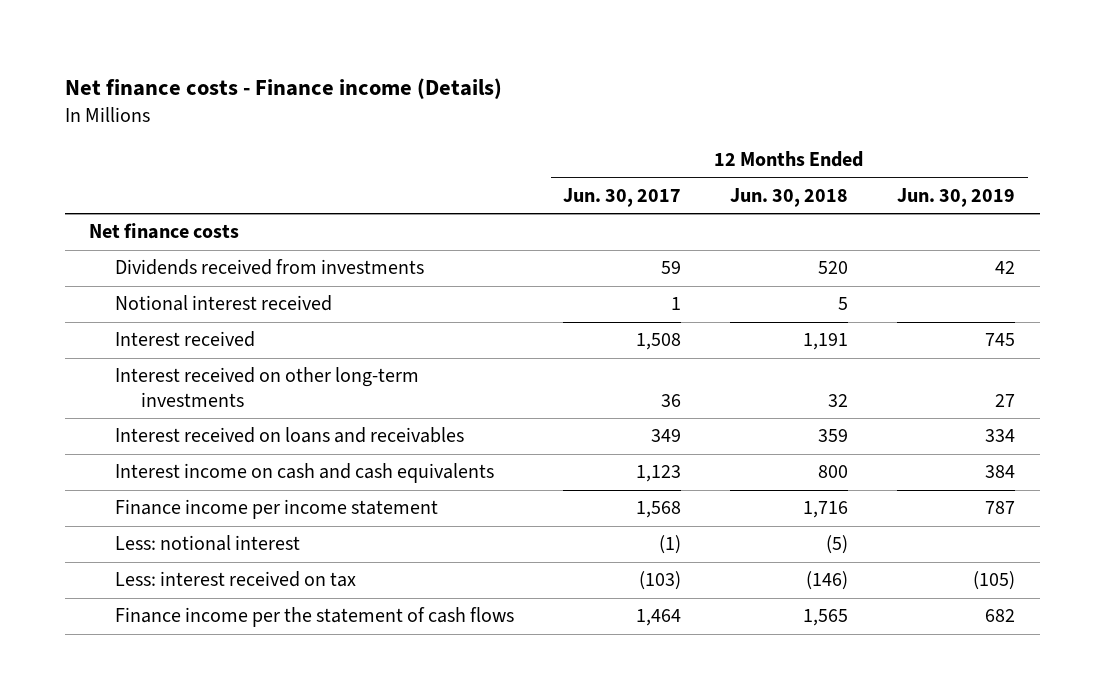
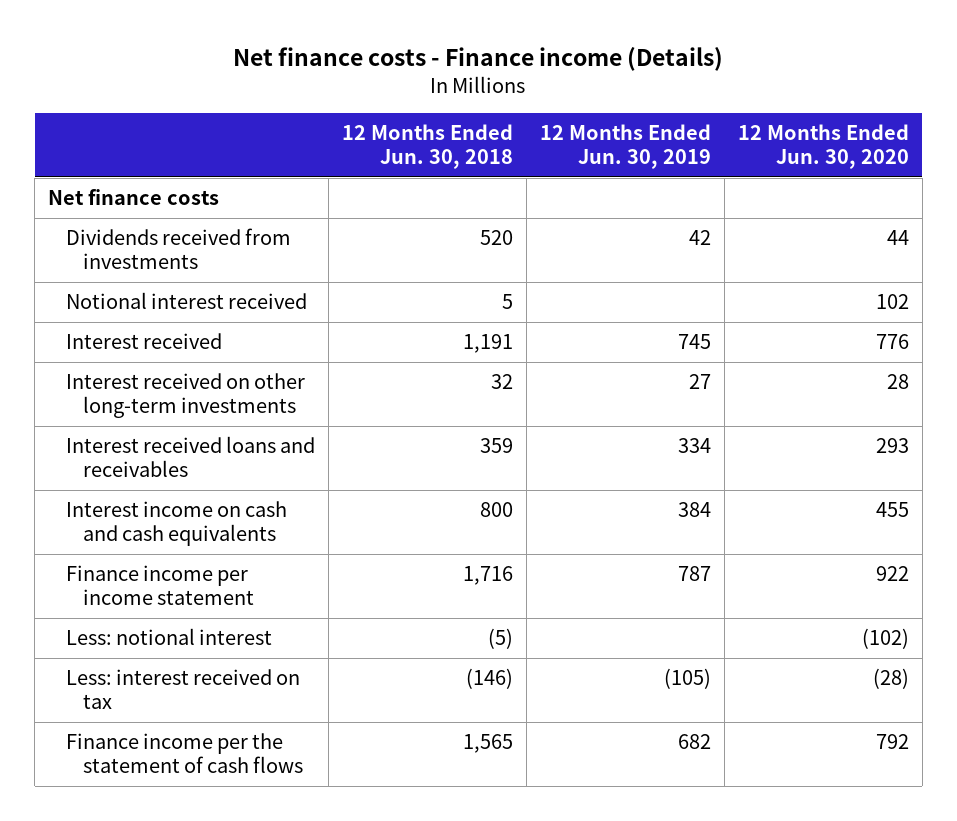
- | 12 Months Ended Jun. 30, 2017 | 12 Months Ended Jun. 30, 2018 | 12 Months Ended Jun. 30, 2019
+ | 12 Months Ended Jun. 30, 2018 | 12 Months Ended Jun. 30, 2019 | 12 Months Ended Jun. 30, 2020
- Interest received on loans and receivables | 349 | 359 | 334
+ Interest received loans and receivables | 359 | 334 | 293

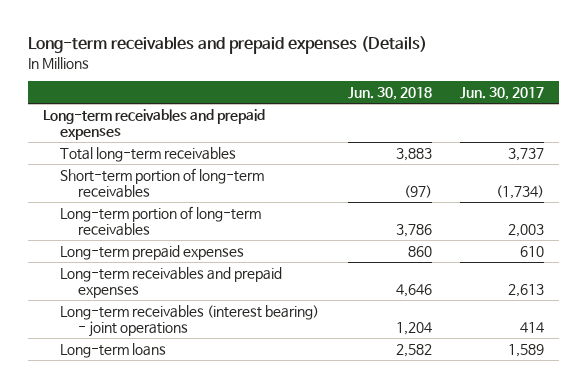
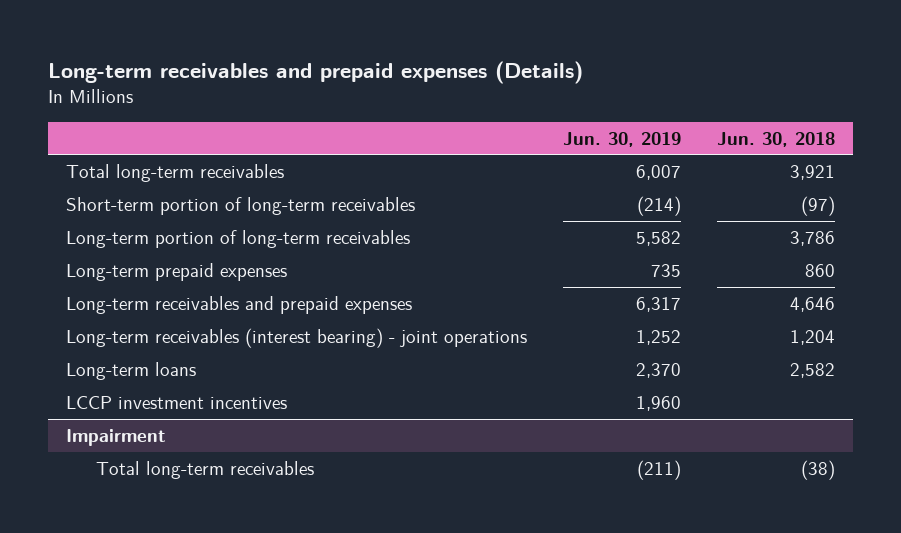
- | Jun. 30, 2018 | Jun. 30, 2017
+ | Jun. 30, 2019 | Jun. 30, 2018
- Long-term receivables and prepaid expenses
- Total long-term receivables | 3,883 | 3,737
+ Total long-term receivables | 6,007 | 3,921
+ LCCP investment incentives | 1,960 |
+ Impairment
+ Total long-term receivables | (211) | (38)

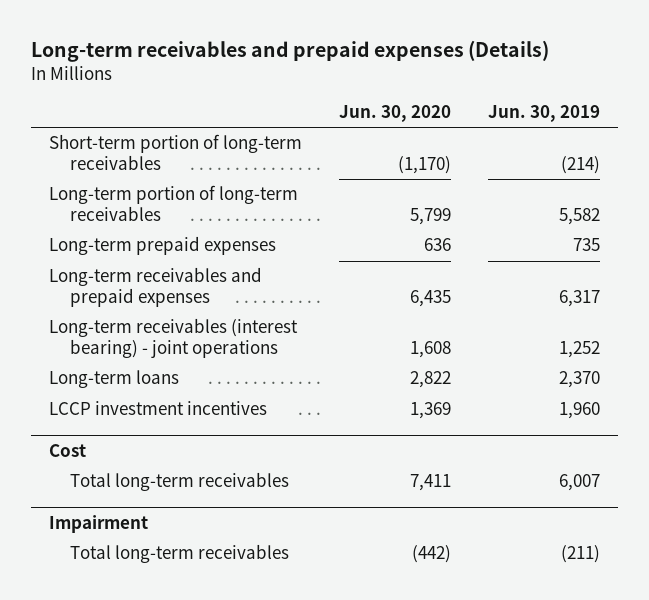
- | Jun. 30, 2019 | Jun. 30, 2018
+ | Jun. 30, 2020 | Jun. 30, 2019
- Total long-term receivables | 6,007 | 3,921
+ Cost
+ Total long-term receivables | 7,411 | 6,007

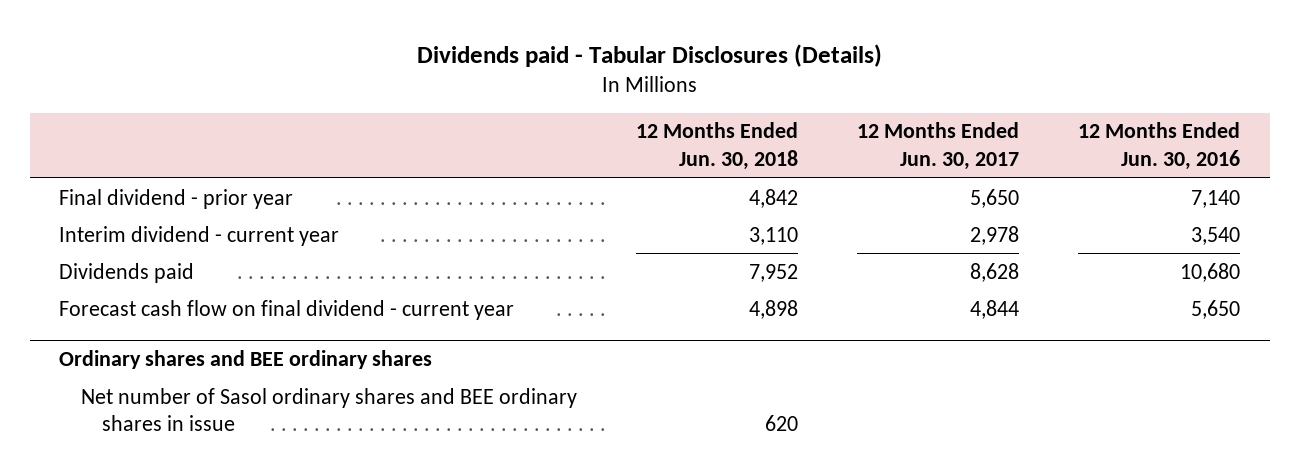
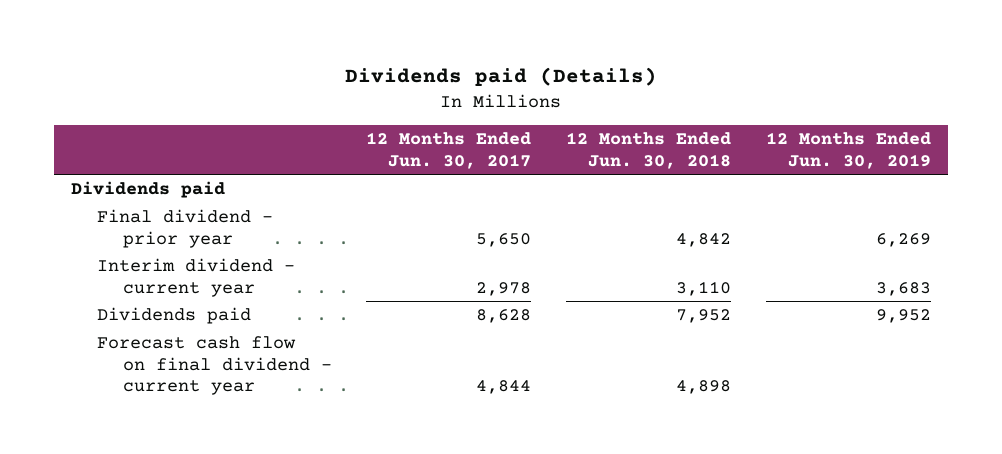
- Dividends paid - Tabular Disclosures (Details)
+ Dividends paid (Details)
- | 12 Months Ended Jun. 30, 2018 | 12 Months Ended Jun. 30, 2017 | 12 Months Ended Jun. 30, 2016
+ | 12 Months Ended Jun. 30, 2017 | 12 Months Ended Jun. 30, 2018 | 12 Months Ended Jun. 30, 2019
+ Dividends paid
- Ordinary shares and BEE ordinary shares
- Net number of Sasol ordinary shares and BEE ordinary shares in issue | 620 | |

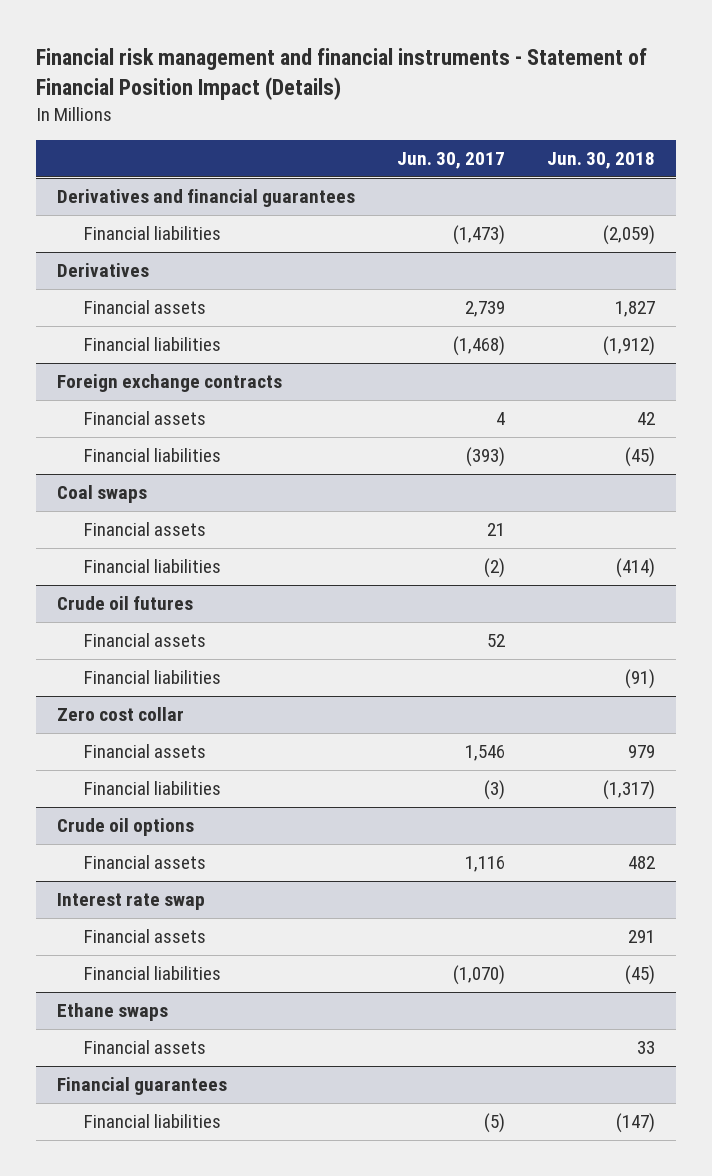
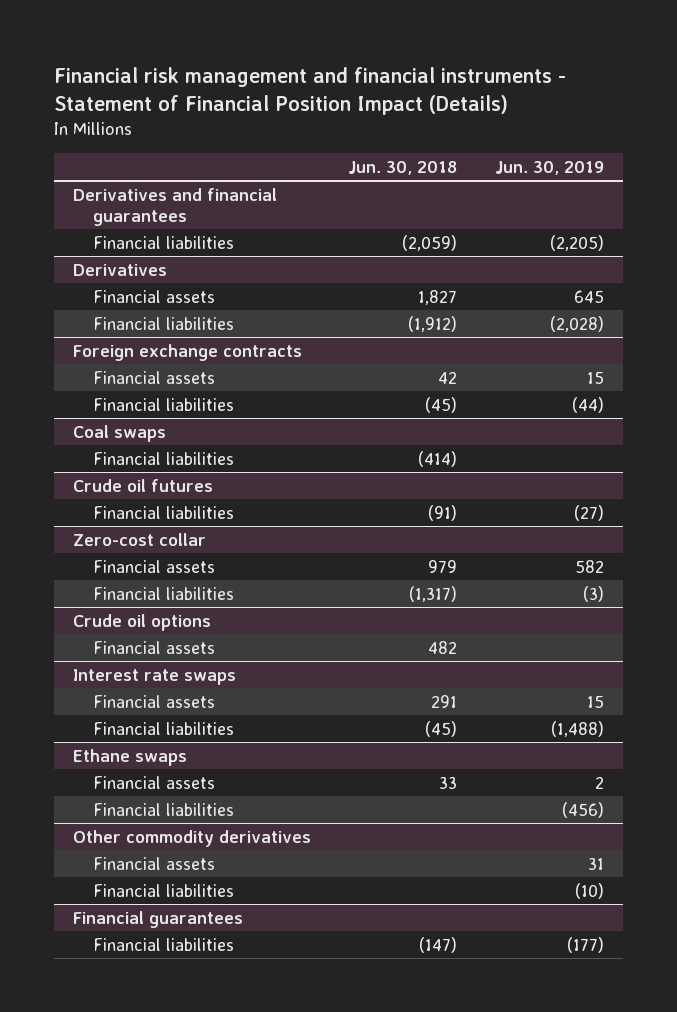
- | Jun. 30, 2017 | Jun. 30, 2018
+ | Jun. 30, 2018 | Jun. 30, 2019
@ Coal swaps
- Financial assets | 21 |
@ Crude oil futures
- Financial assets | 52 |
- Zero cost collar
+ Zero-cost collar
- Interest rate swap
+ Interest rate swaps
@ Ethane swaps
+ Financial liabilities | | (456)
+ Other commodity derivatives
+ Financial assets | | 31
+ Financial liabilities | | (10)

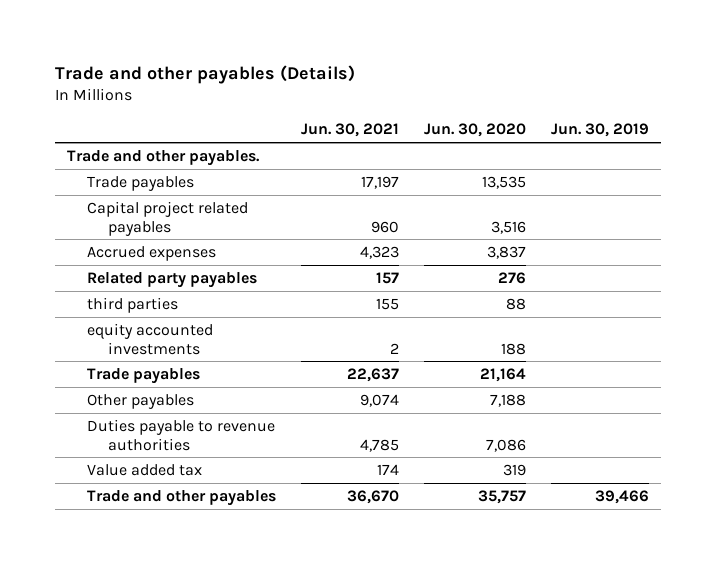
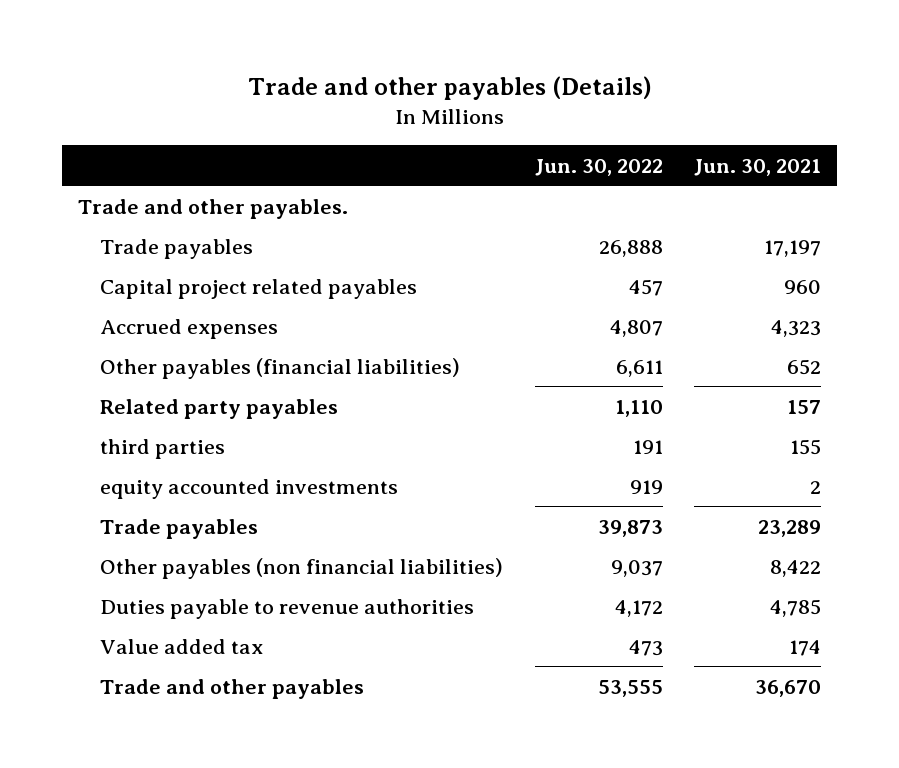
- | Jun. 30, 2021 | Jun. 30, 2020 | Jun. 30, 2019
+ | Jun. 30, 2022 | Jun. 30, 2021
+ Other payables (financial liabilities) | 6,611 | 652
- Trade payables | 22,637 | 21,164 |
- Other payables | 9,074 | 7,188 |
+ Trade payables | 39,873 | 23,289
+ Other payables (non financial liabilities) | 9,037 | 8,422

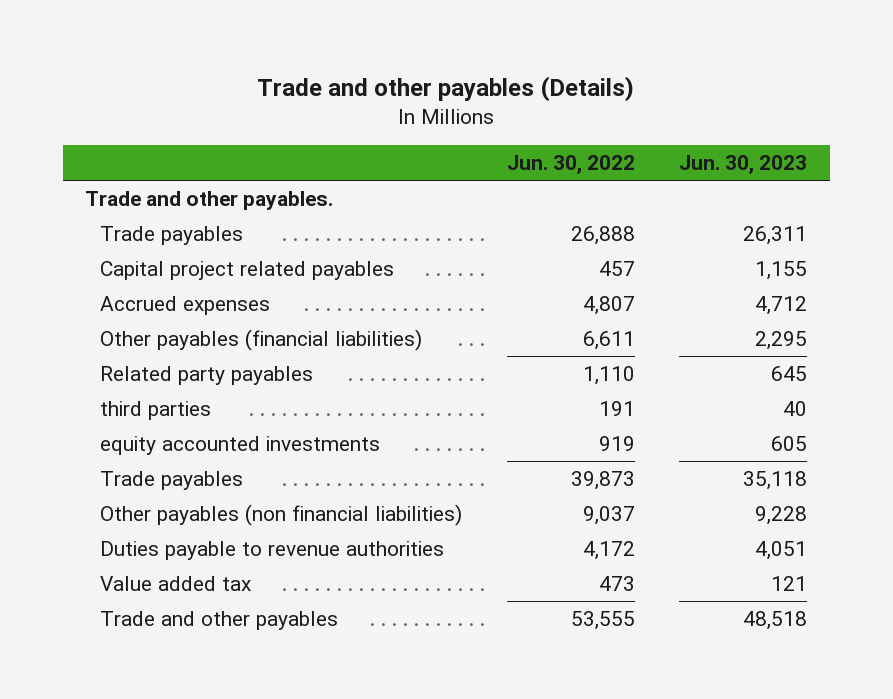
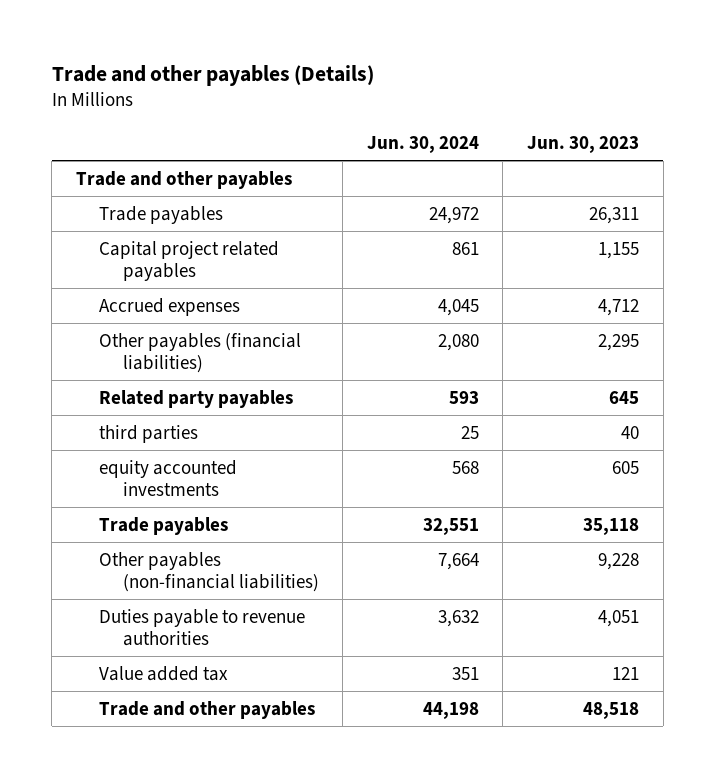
- | Jun. 30, 2022 | Jun. 30, 2023
+ | Jun. 30, 2024 | Jun. 30, 2023
- Trade and other payables.
+ Trade and other payables
- Other payables (non financial liabilities) | 9,037 | 9,228
+ Other payables (non-financial liabilities) | 7,664 | 9,228

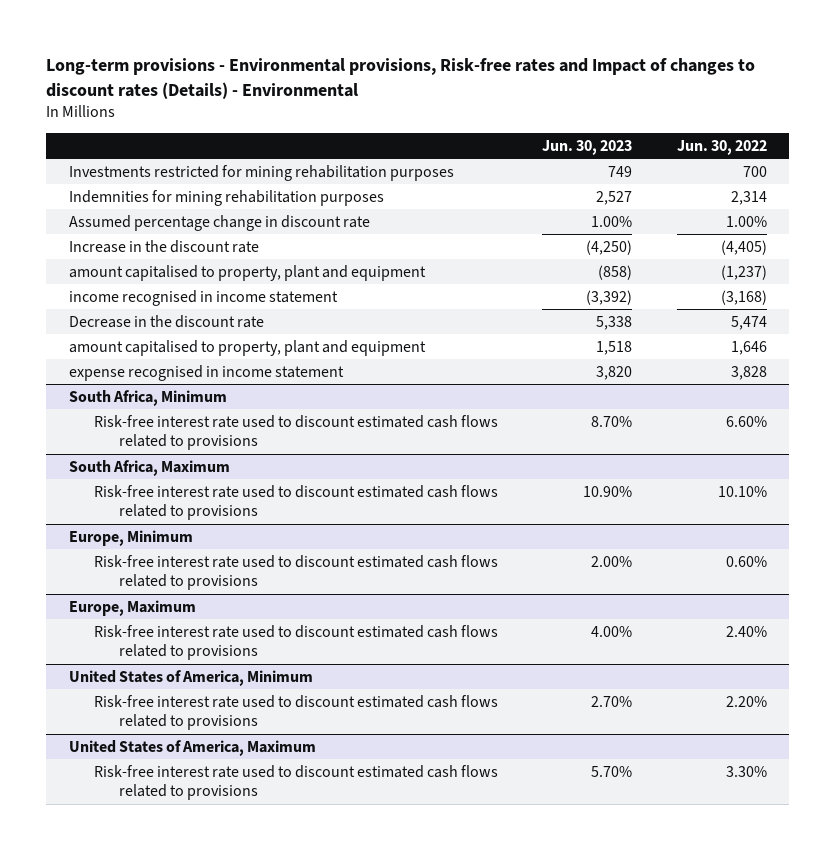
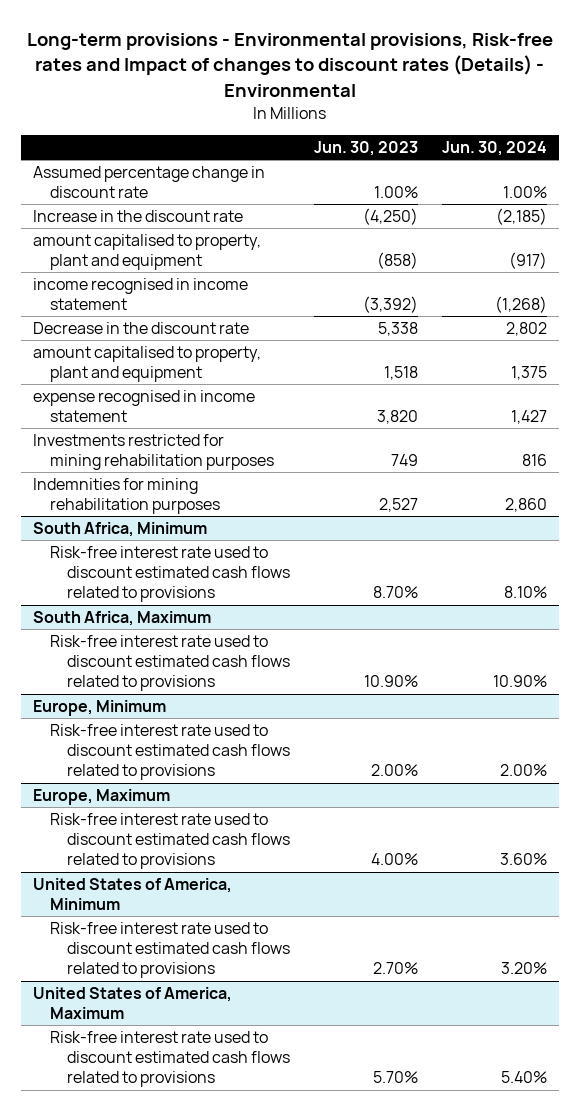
- | Jun. 30, 2023 | Jun. 30, 2022
+ | Jun. 30, 2023 | Jun. 30, 2024
moved down: Investments restricted for mining rehabilitation purposes | 749 | 816
moved down: Indemnities for mining rehabilitation purposes | 2,527 | 2,860

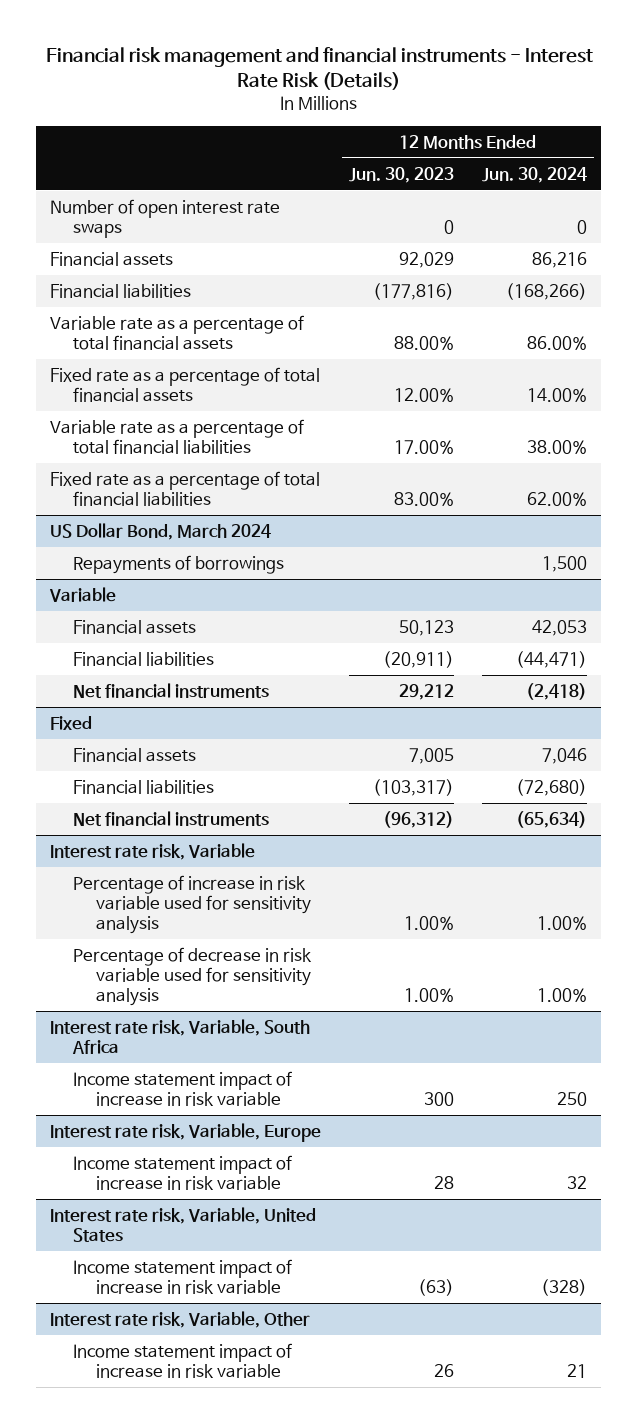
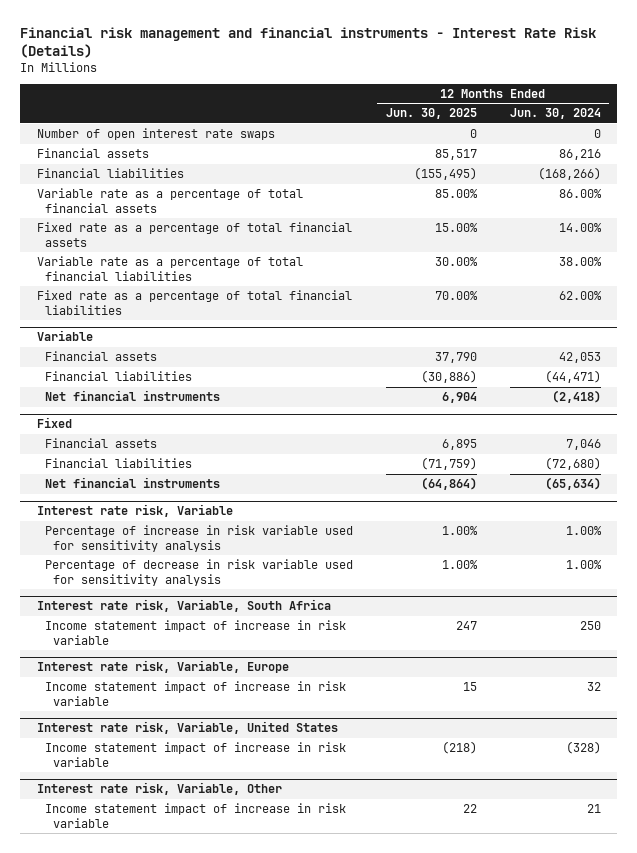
- | 12 Months Ended Jun. 30, 2023 | 12 Months Ended Jun. 30, 2024
+ | 12 Months Ended Jun. 30, 2025 | 12 Months Ended Jun. 30, 2024
- US Dollar Bond, March 2024
- Repayments of borrowings | | 1,500

